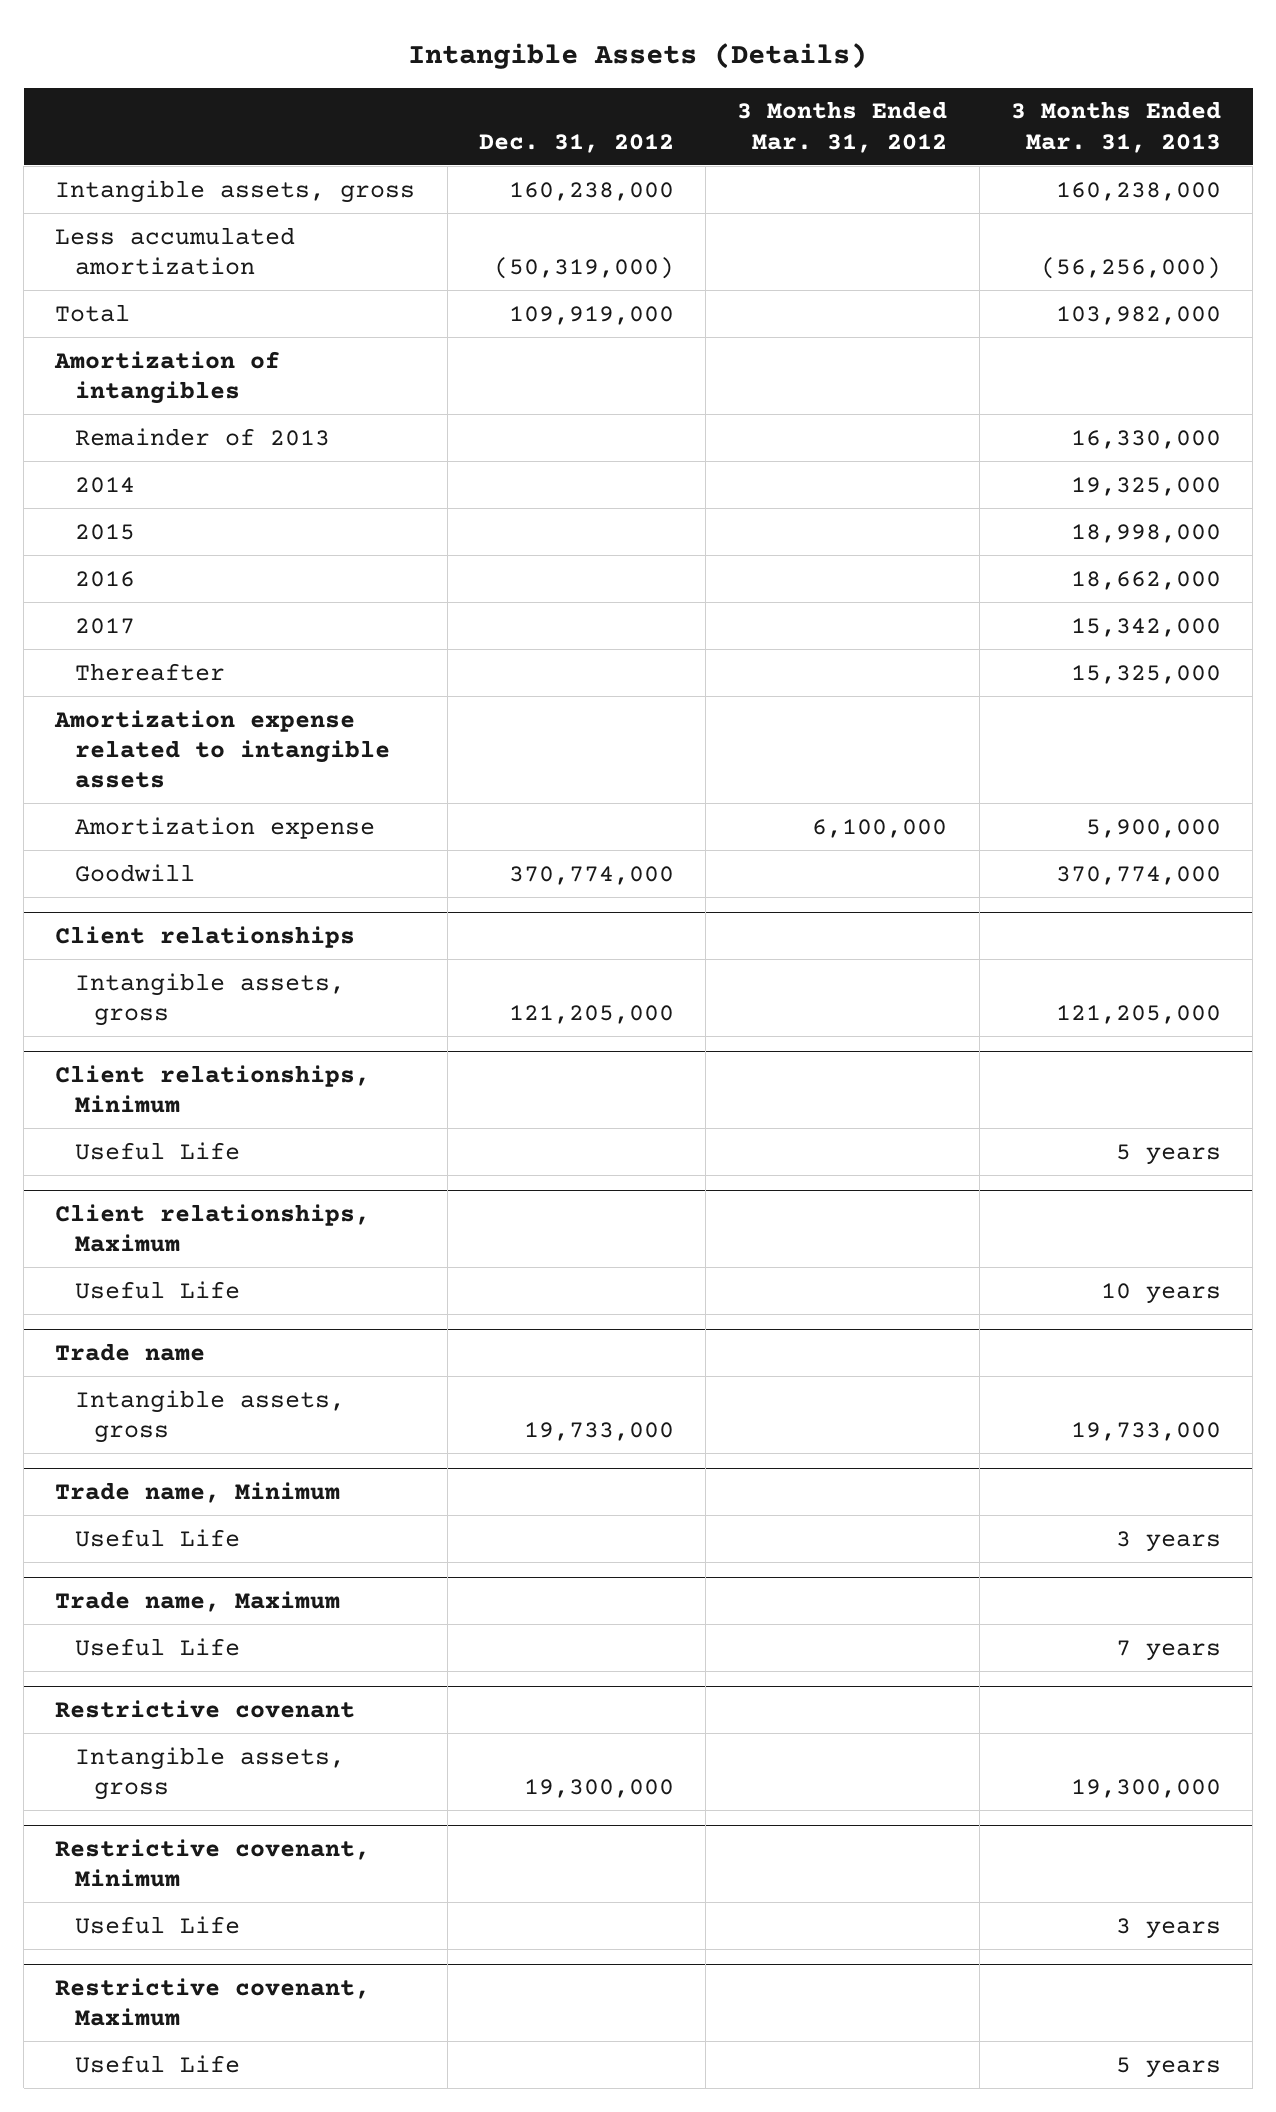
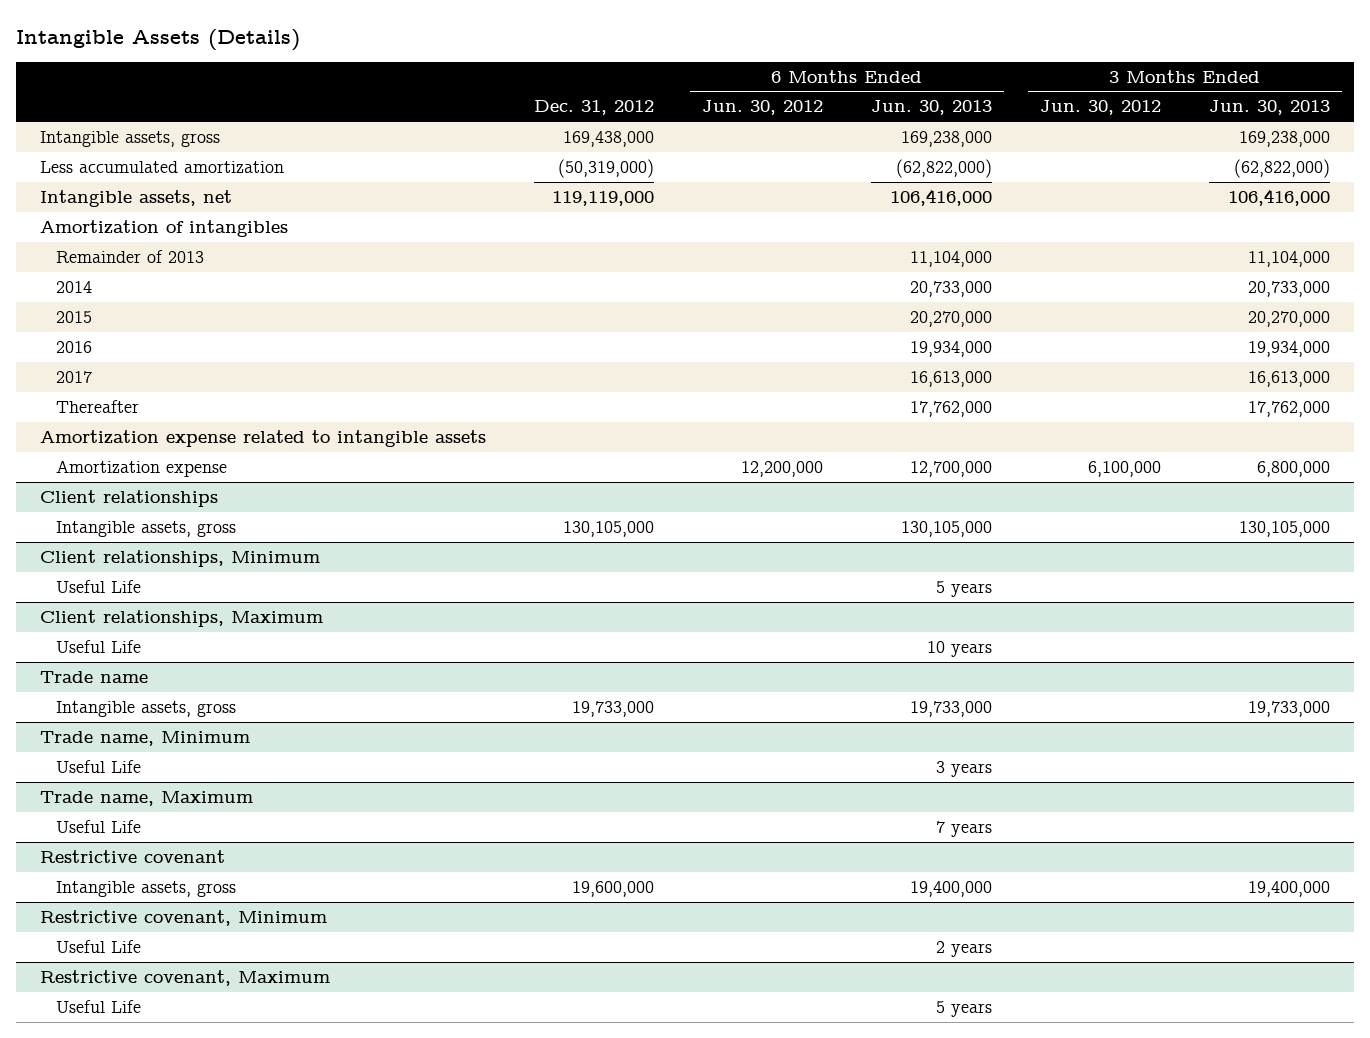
- | Dec. 31, 2012 | 3 Months Ended Mar. 31, 2012 | 3 Months Ended Mar. 31, 2013
+ | Dec. 31, 2012 | 6 Months Ended Jun. 30, 2012 | 6 Months Ended Jun. 30, 2013 | 3 Months Ended Jun. 30, 2012 | 3 Months Ended Jun. 30, 2013
- Intangible assets, gross | 160,238,000 | | 160,238,000
+ Intangible assets, gross | 169,438,000 | | 169,238,000 | | 169,238,000
- Total | 109,919,000 | | 103,982,000
+ Intangible assets, net | 119,119,000 | | 106,416,000 | | 106,416,000
- Goodwill | 370,774,000 | | 370,774,000
@ Client relationships
- Intangible assets, gross | 121,205,000 | | 121,205,000
+ Intangible assets, gross | 130,105,000 | | 130,105,000 | | 130,105,000
@ Restrictive covenant
- Intangible assets, gross | 19,300,000 | | 19,300,000
+ Intangible assets, gross | 19,600,000 | | 19,400,000 | | 19,400,000

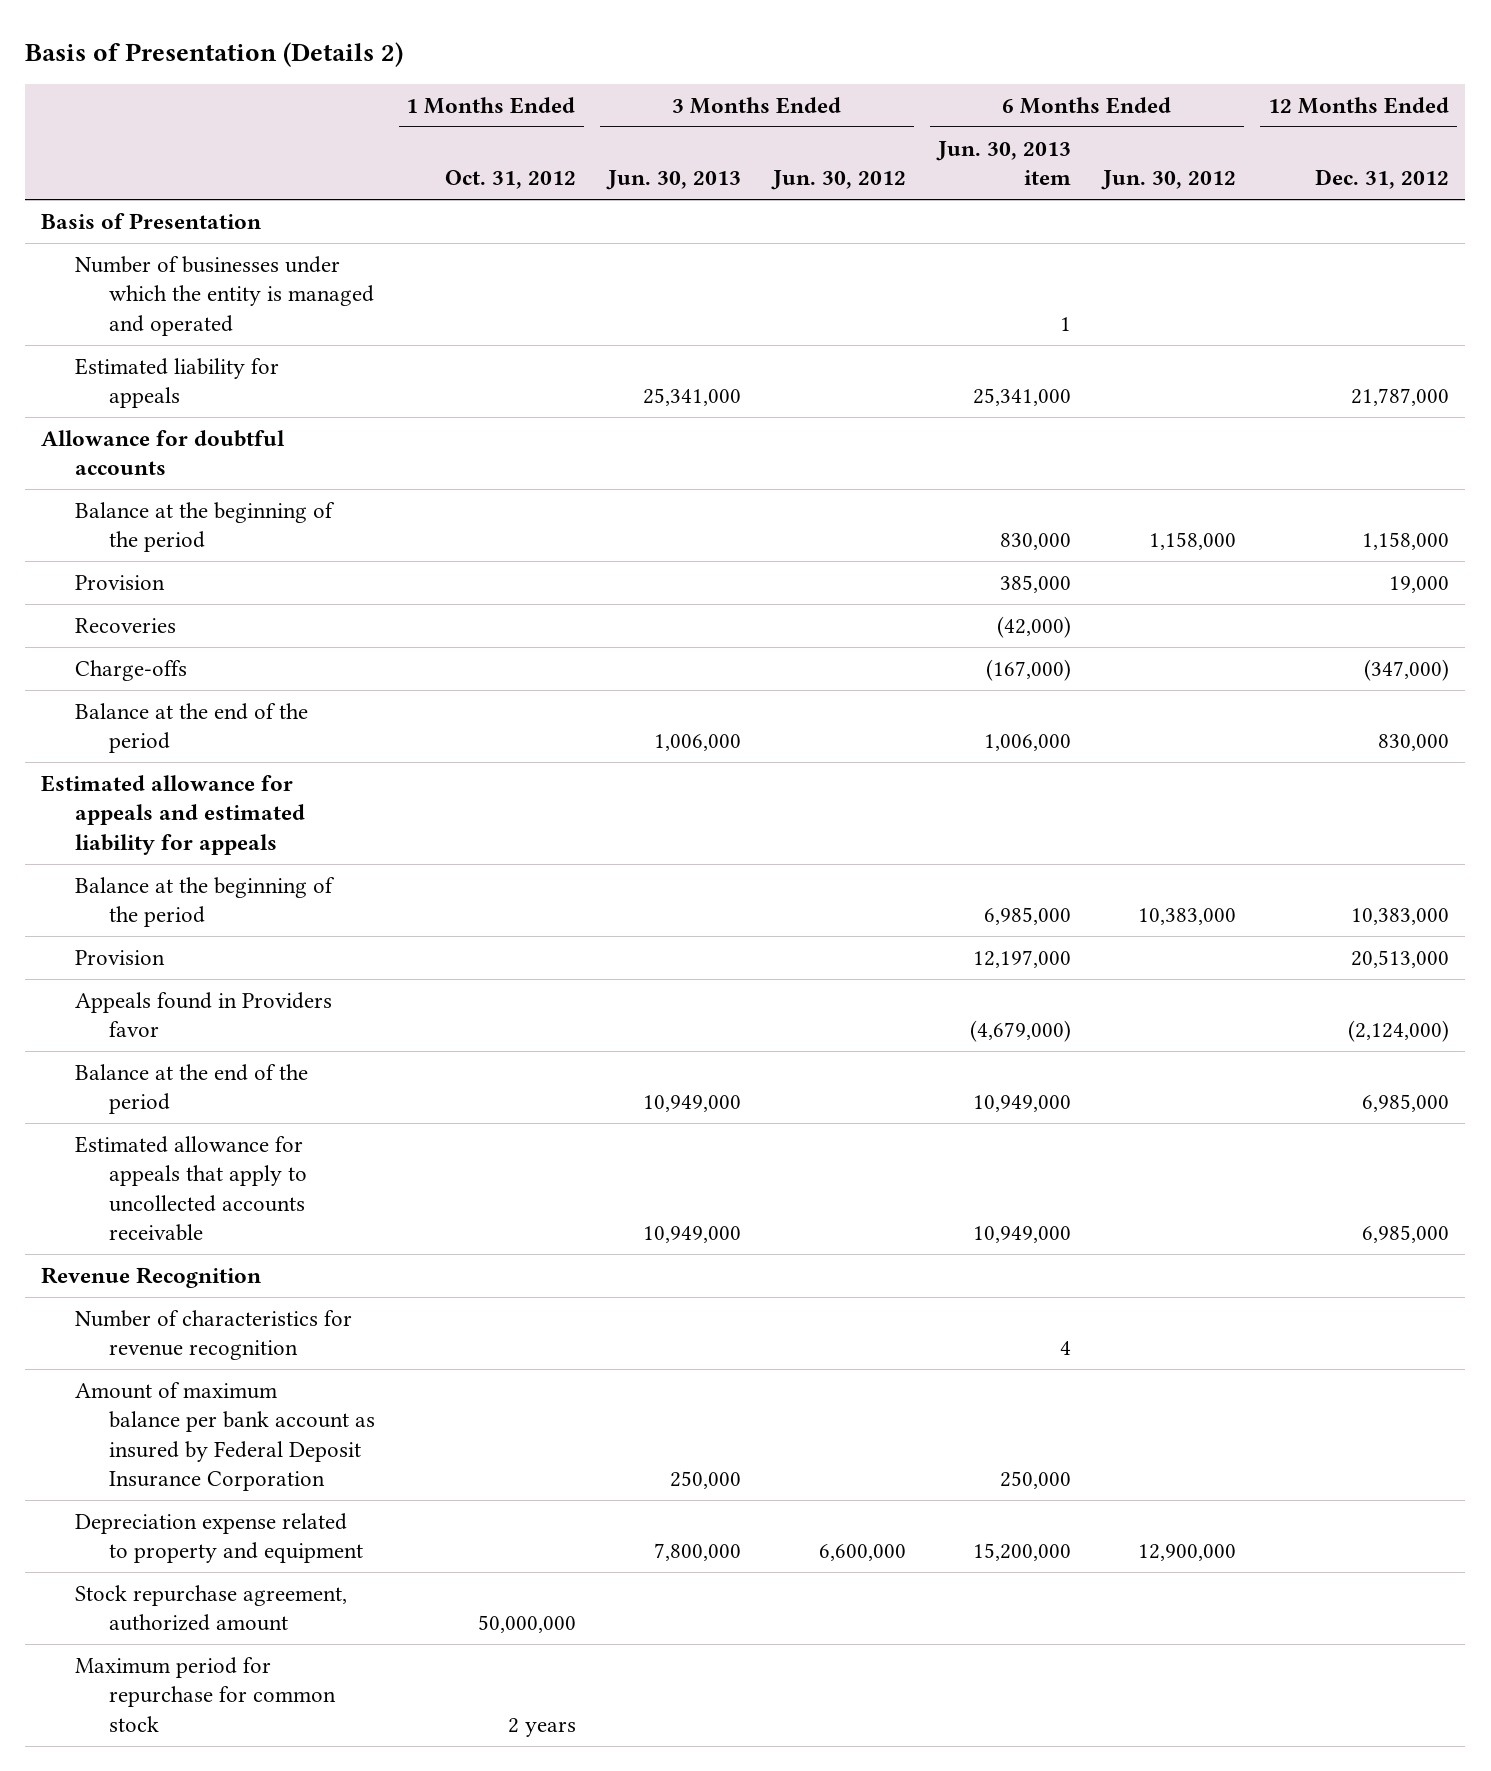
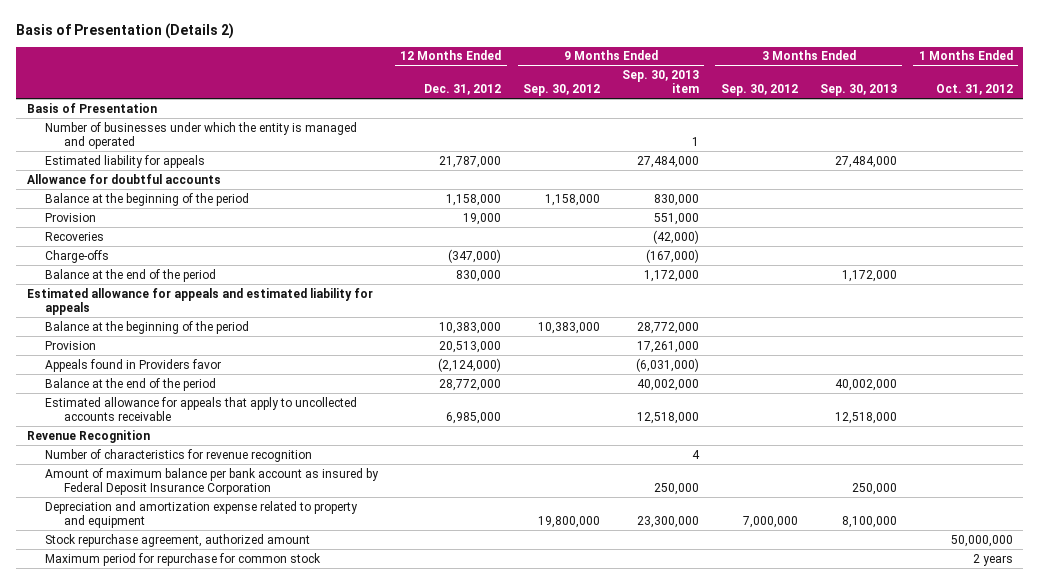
- | 1 Months Ended Oct. 31, 2012 | 3 Months Ended Jun. 30, 2013 | 3 Months Ended Jun. 30, 2012 | 6 Months Ended Jun. 30, 2013 item | 6 Months Ended Jun. 30, 2012 | 12 Months Ended Dec. 31, 2012
+ | 12 Months Ended Dec. 31, 2012 | 9 Months Ended Sep. 30, 2012 | 9 Months Ended Sep. 30, 2013 item | 3 Months Ended Sep. 30, 2012 | 3 Months Ended Sep. 30, 2013 | 1 Months Ended Oct. 31, 2012
- Balance at the end of the period | | 10,949,000 | | 10,949,000 | | 6,985,000
+ Balance at the end of the period | 28,772,000 | | 40,002,000 | | 40,002,000 |
- Depreciation expense related to property and equipment | | 7,800,000 | 6,600,000 | 15,200,000 | 12,900,000 |
+ Depreciation and amortization expense related to property and equipment | | 19,800,000 | 23,300,000 | 7,000,000 | 8,100,000 |

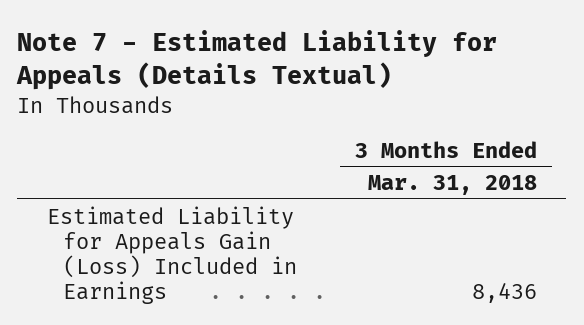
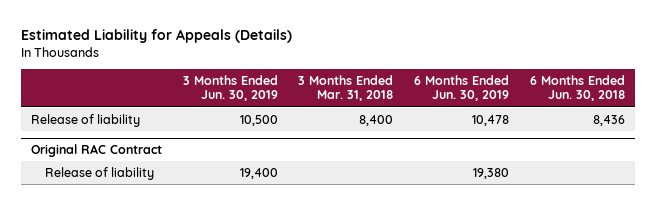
- Note 7 - Estimated Liability for Appeals (Details Textual)
+ Estimated Liability for Appeals (Details)
- | 3 Months Ended Mar. 31, 2018
+ | 3 Months Ended Jun. 30, 2019 | 3 Months Ended Mar. 31, 2018 | 6 Months Ended Jun. 30, 2019 | 6 Months Ended Jun. 30, 2018
- Estimated Liability for Appeals Gain (Loss) Included in Earnings | 8,436
+ Release of liability | 10,500 | 8,400 | 10,478 | 8,436
+ Original RAC Contract
+ Release of liability | 19,400 | | 19,380 |

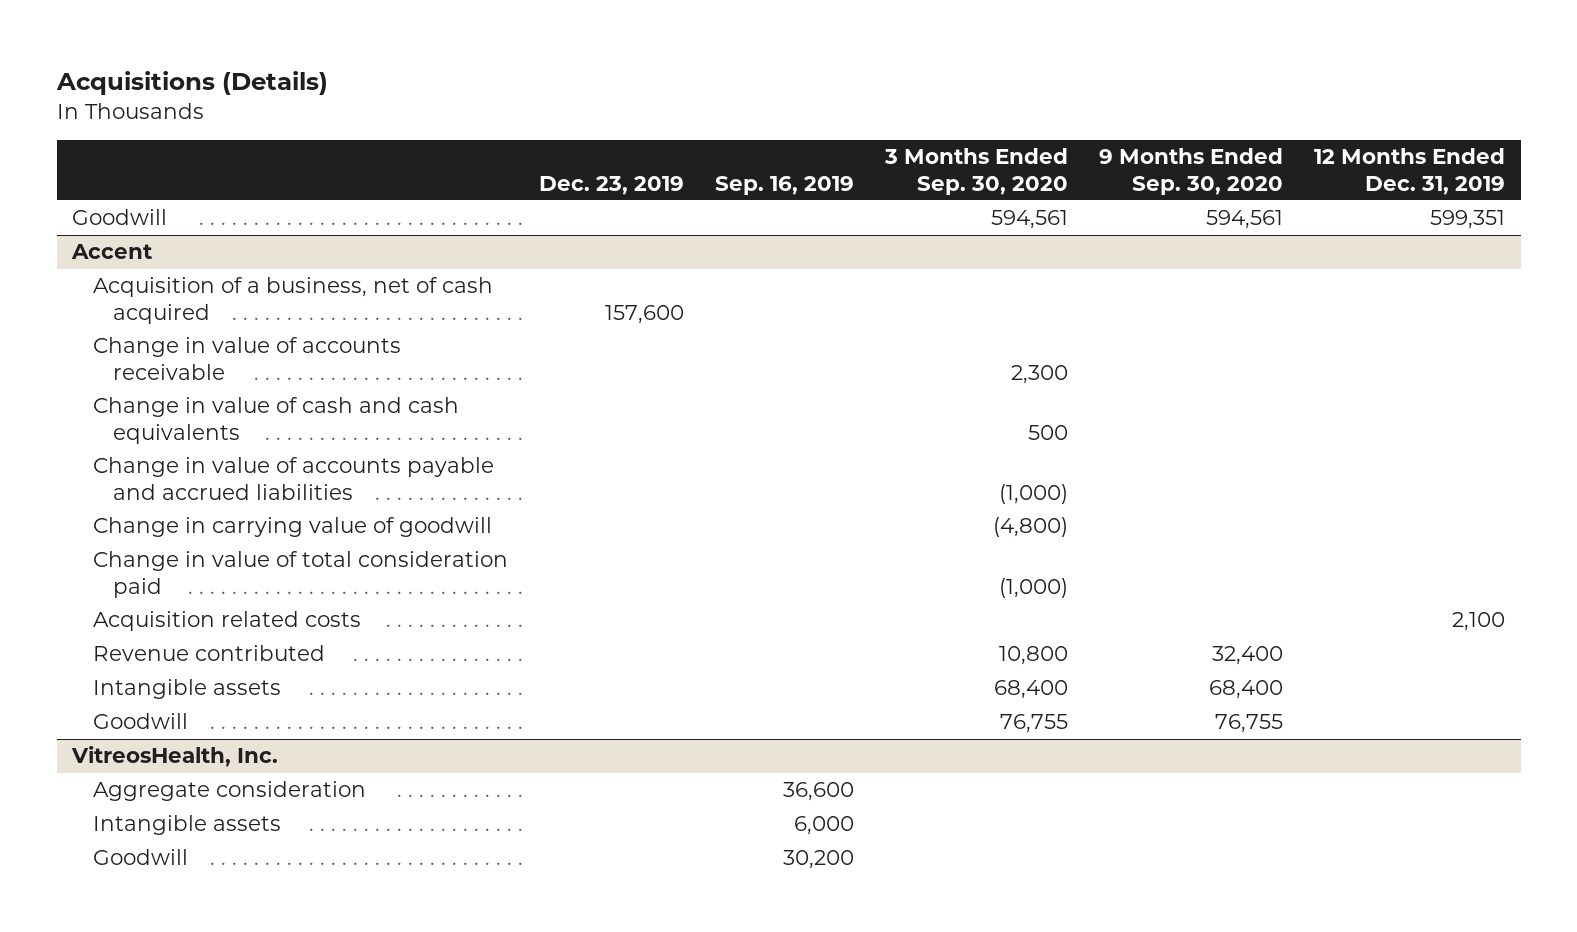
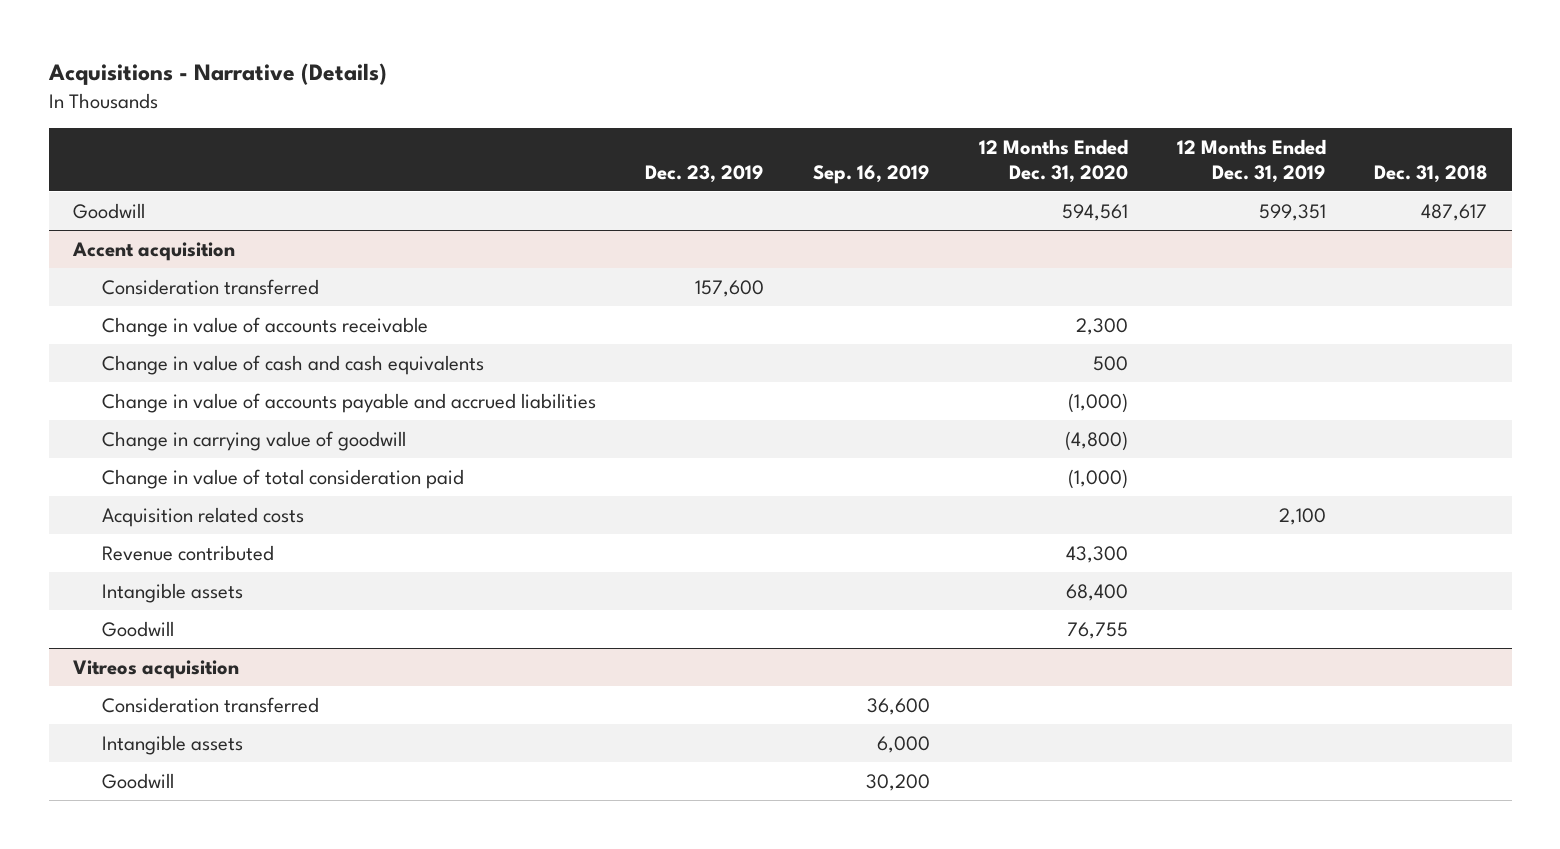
- Acquisitions (Details)
+ Acquisitions - Narrative (Details)
- | Dec. 23, 2019 | Sep. 16, 2019 | 3 Months Ended Sep. 30, 2020 | 9 Months Ended Sep. 30, 2020 | 12 Months Ended Dec. 31, 2019
+ | Dec. 23, 2019 | Sep. 16, 2019 | 12 Months Ended Dec. 31, 2020 | 12 Months Ended Dec. 31, 2019 | Dec. 31, 2018
- Accent
- Acquisition of a business, net of cash acquired | 157,600 | | | |
+ Accent acquisition
+ Consideration transferred | 157,600 | | | |
- VitreosHealth, Inc.
- Aggregate consideration | | 36,600 | | |
+ Vitreos acquisition
+ Consideration transferred | | 36,600 | | |

